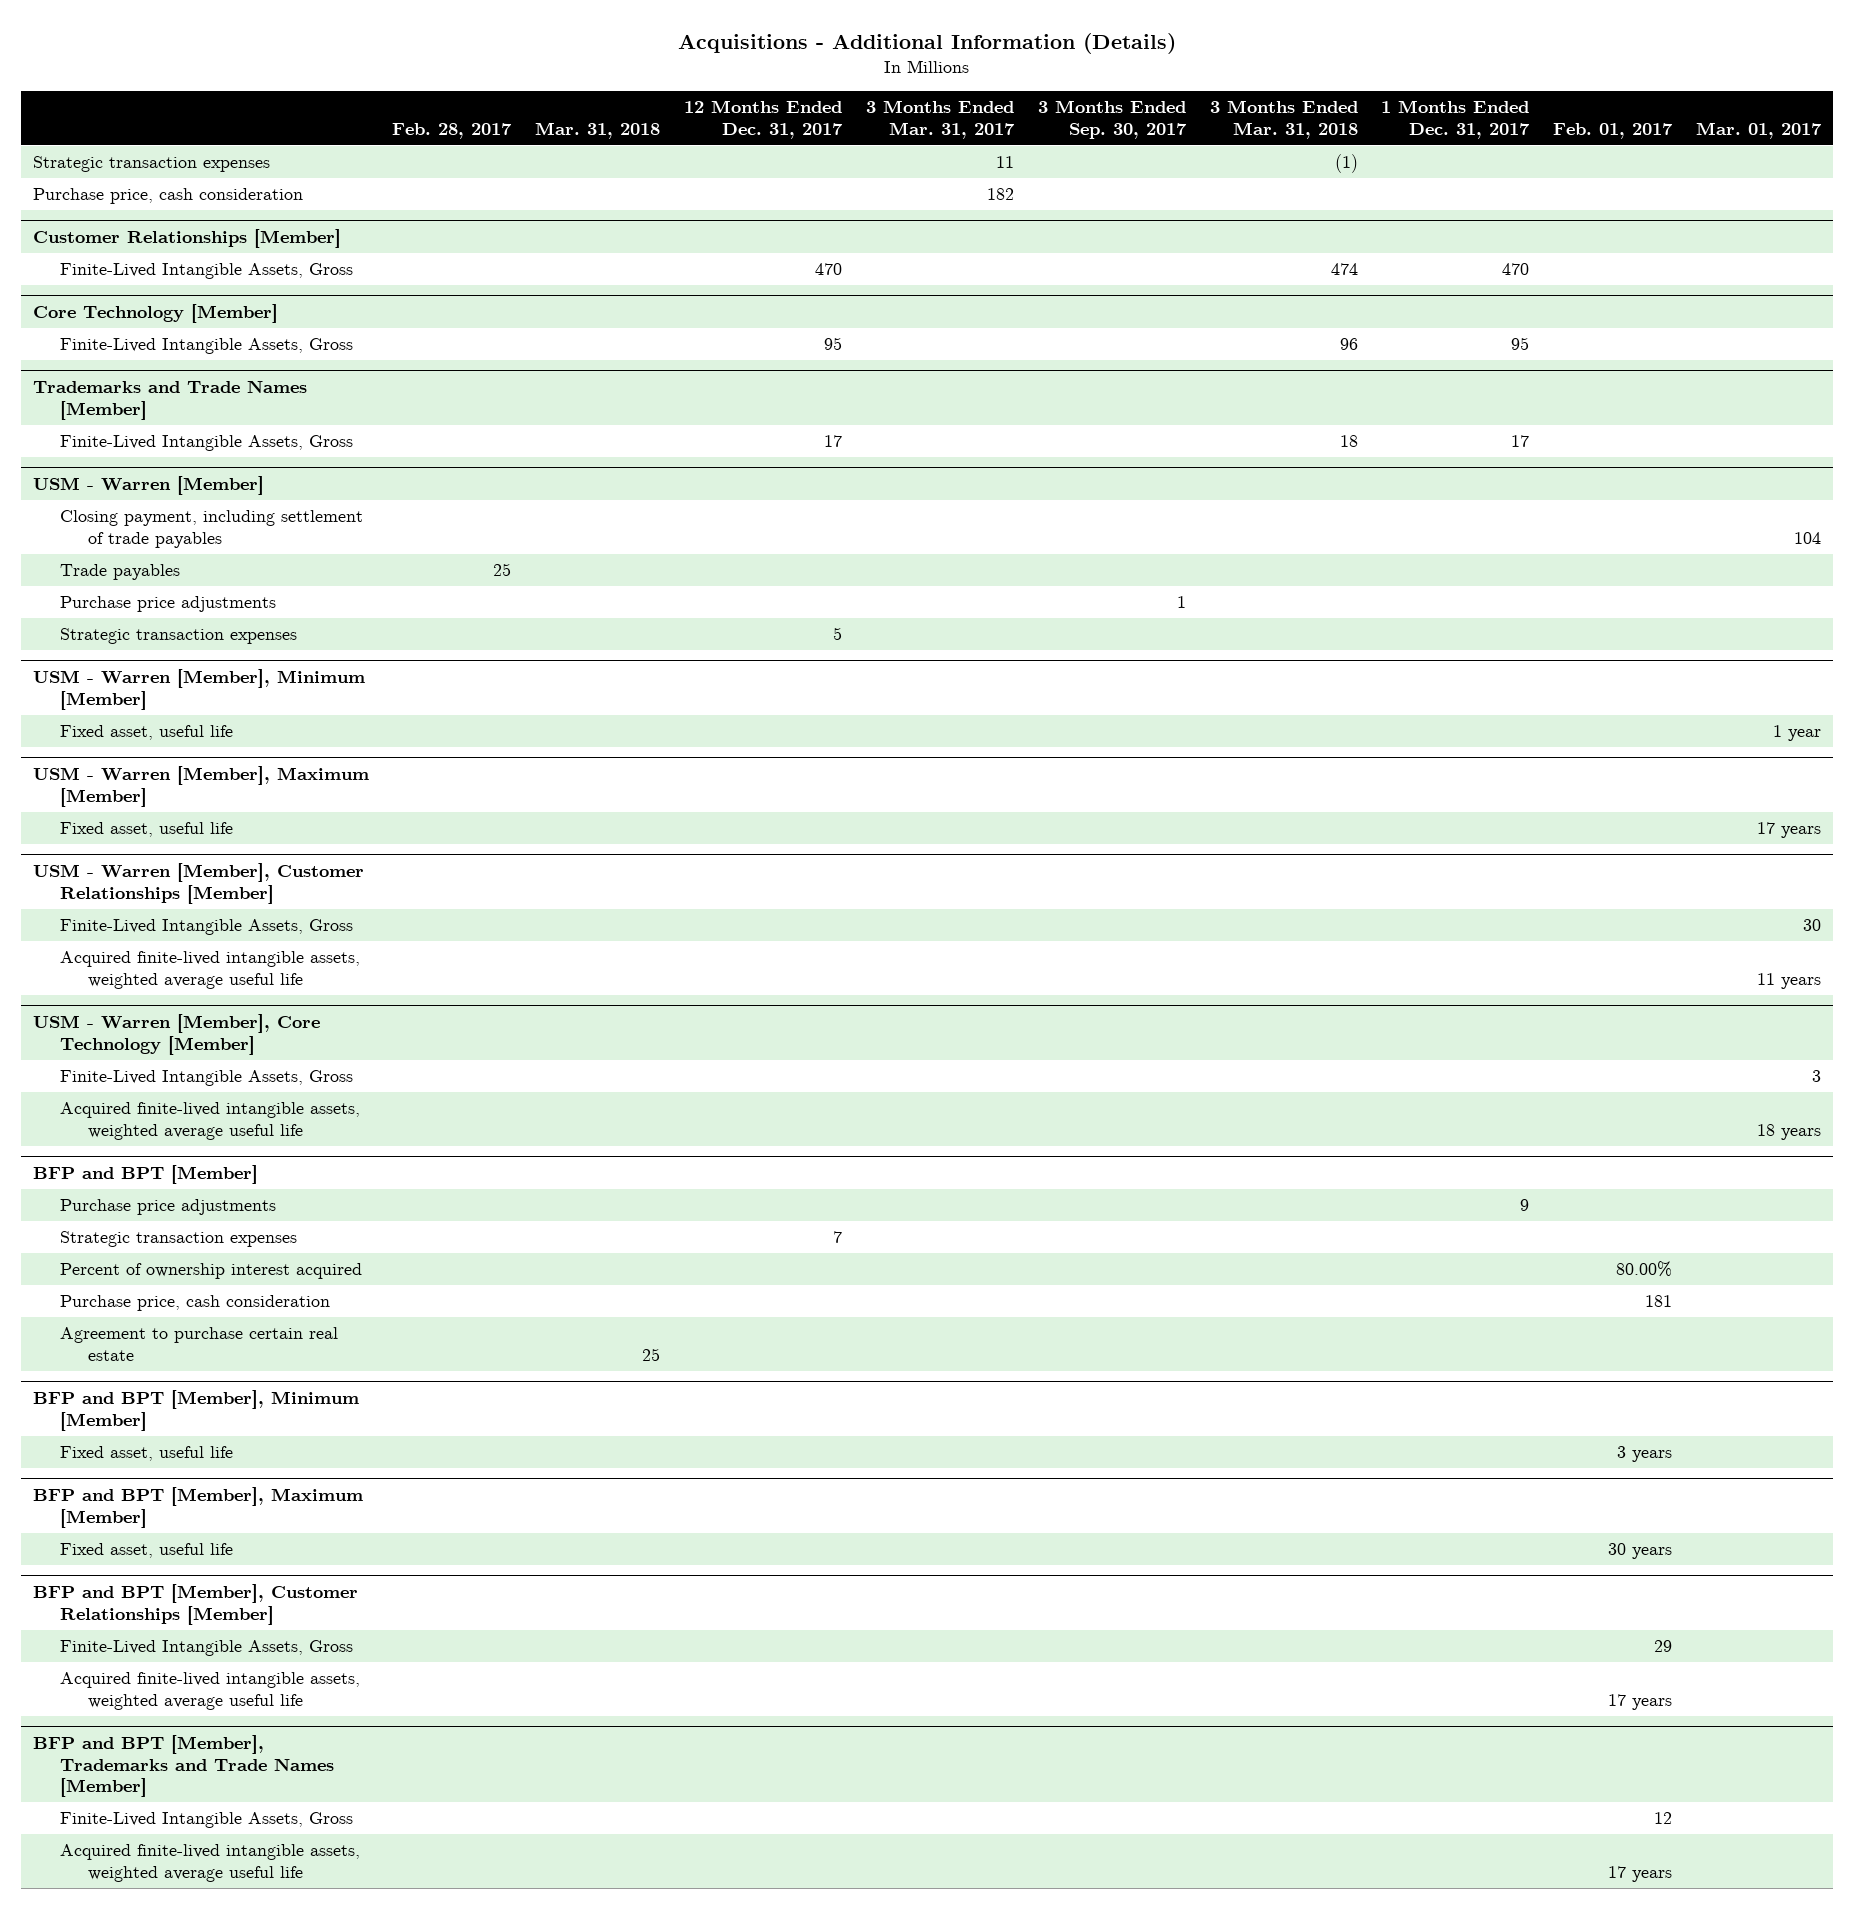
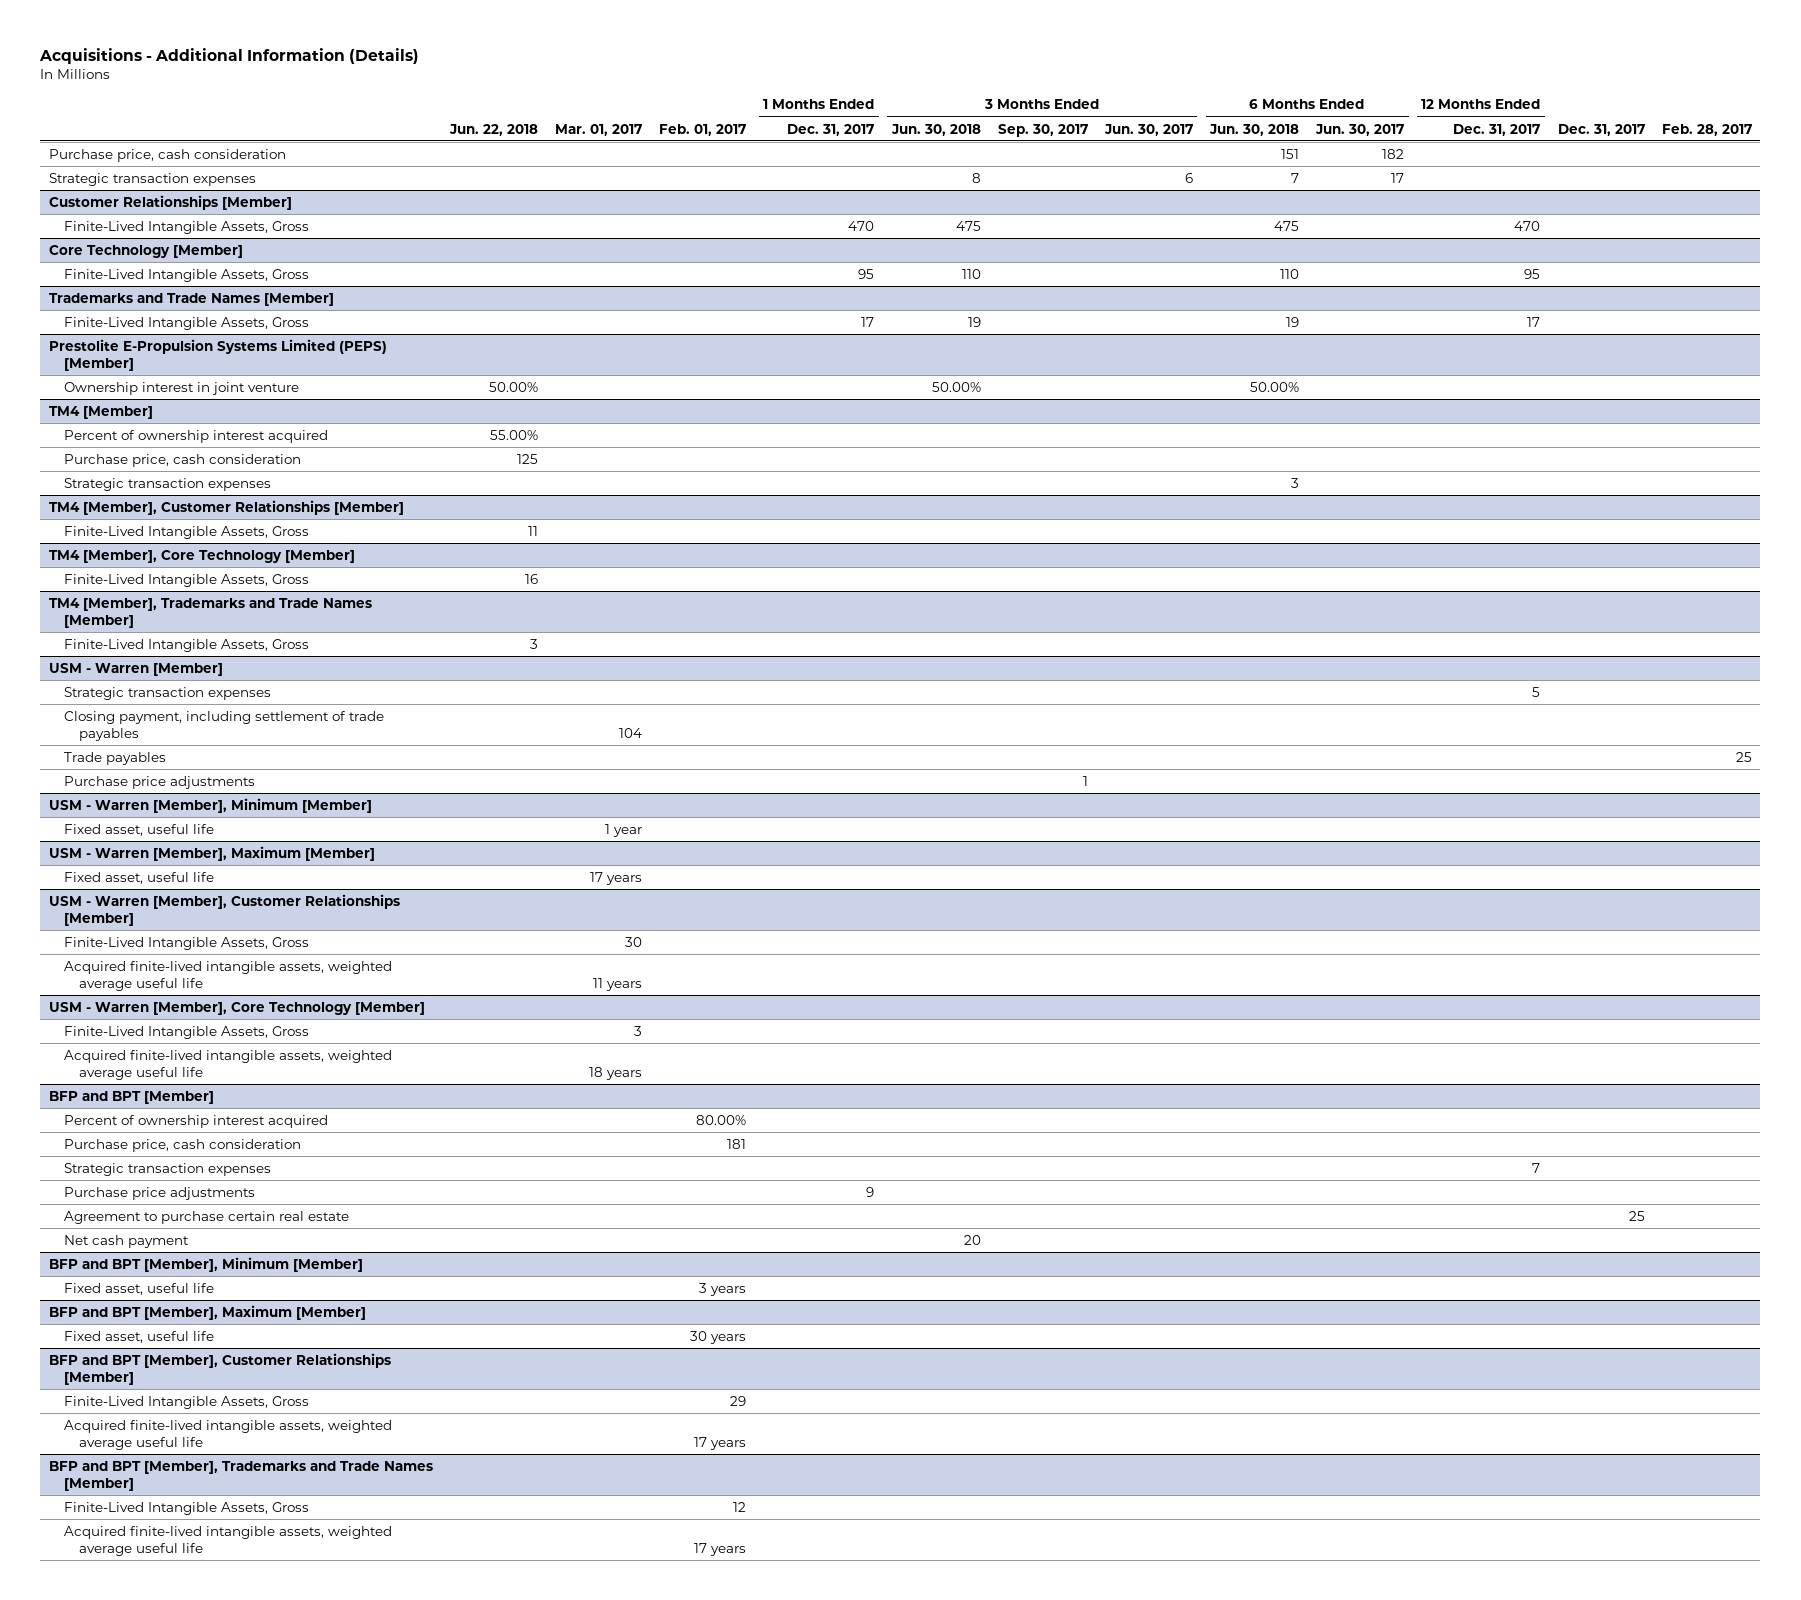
- | Feb. 28, 2017 | Mar. 31, 2018 | 12 Months Ended Dec. 31, 2017 | 3 Months Ended Mar. 31, 2017 | 3 Months Ended Sep. 30, 2017 | 3 Months Ended Mar. 31, 2018 | 1 Months Ended Dec. 31, 2017 | Feb. 01, 2017 | Mar. 01, 2017
+ | Jun. 22, 2018 | Mar. 01, 2017 | Feb. 01, 2017 | 1 Months Ended Dec. 31, 2017 | 3 Months Ended Jun. 30, 2018 | 3 Months Ended Sep. 30, 2017 | 3 Months Ended Jun. 30, 2017 | 6 Months Ended Jun. 30, 2018 | 6 Months Ended Jun. 30, 2017 | 12 Months Ended Dec. 31, 2017 | Dec. 31, 2017 | Feb. 28, 2017
moved down: Strategic transaction expenses | | | | | 8 | | 6 | 7 | 17 | | |
+ Prestolite E-Propulsion Systems Limited (PEPS) [Member]
+ Ownership interest in joint venture | 50.00% | | | | 50.00% | | | 50.00% | | | |
+ TM4 [Member]
+ Percent of ownership interest acquired | 55.00% | | | | | | | | | | |
+ Purchase price, cash consideration | 125 | | | | | | | | | | |
+ Strategic transaction expenses | | | | | | | | 3 | | | |
+ TM4 [Member], Customer Relationships [Member]
+ Finite-Lived Intangible Assets, Gross | 11 | | | | | | | | | | |
+ TM4 [Member], Core Technology [Member]
+ Finite-Lived Intangible Assets, Gross | 16 | | | | | | | | | | |
+ TM4 [Member], Trademarks and Trade Names [Member]
+ Finite-Lived Intangible Assets, Gross | 3 | | | | | | | | | | |
@ USM - Warren [Member]
moved up: Strategic transaction expenses | | | | | | | | | | 5 | |
@ BFP and BPT [Member]
moved down: Strategic transaction expenses | | | | | | | | | | 7 | |
moved down: Purchase price adjustments | | | | 9 | | | | | | | |
+ Net cash payment | | | | | 20 | | | | | | |

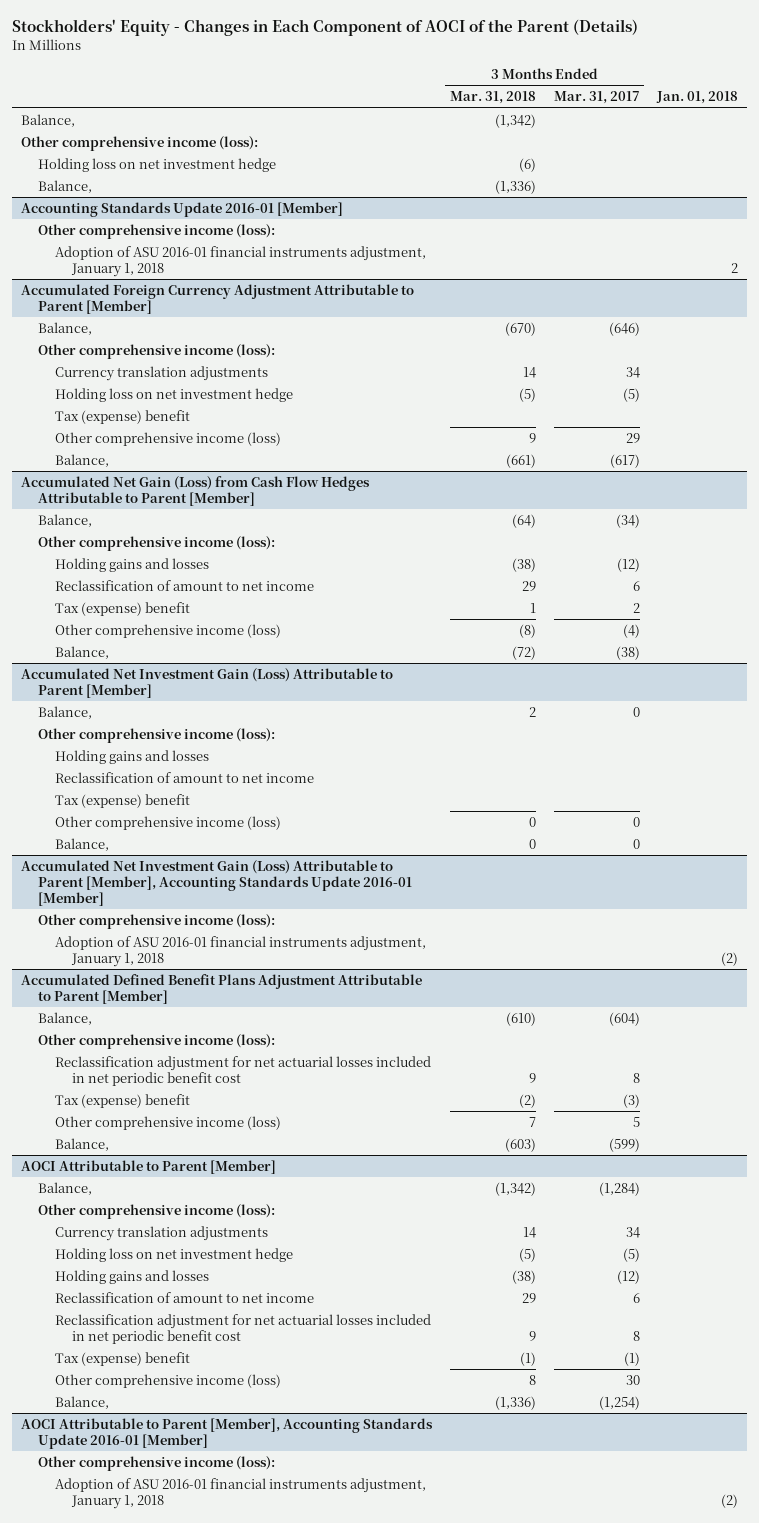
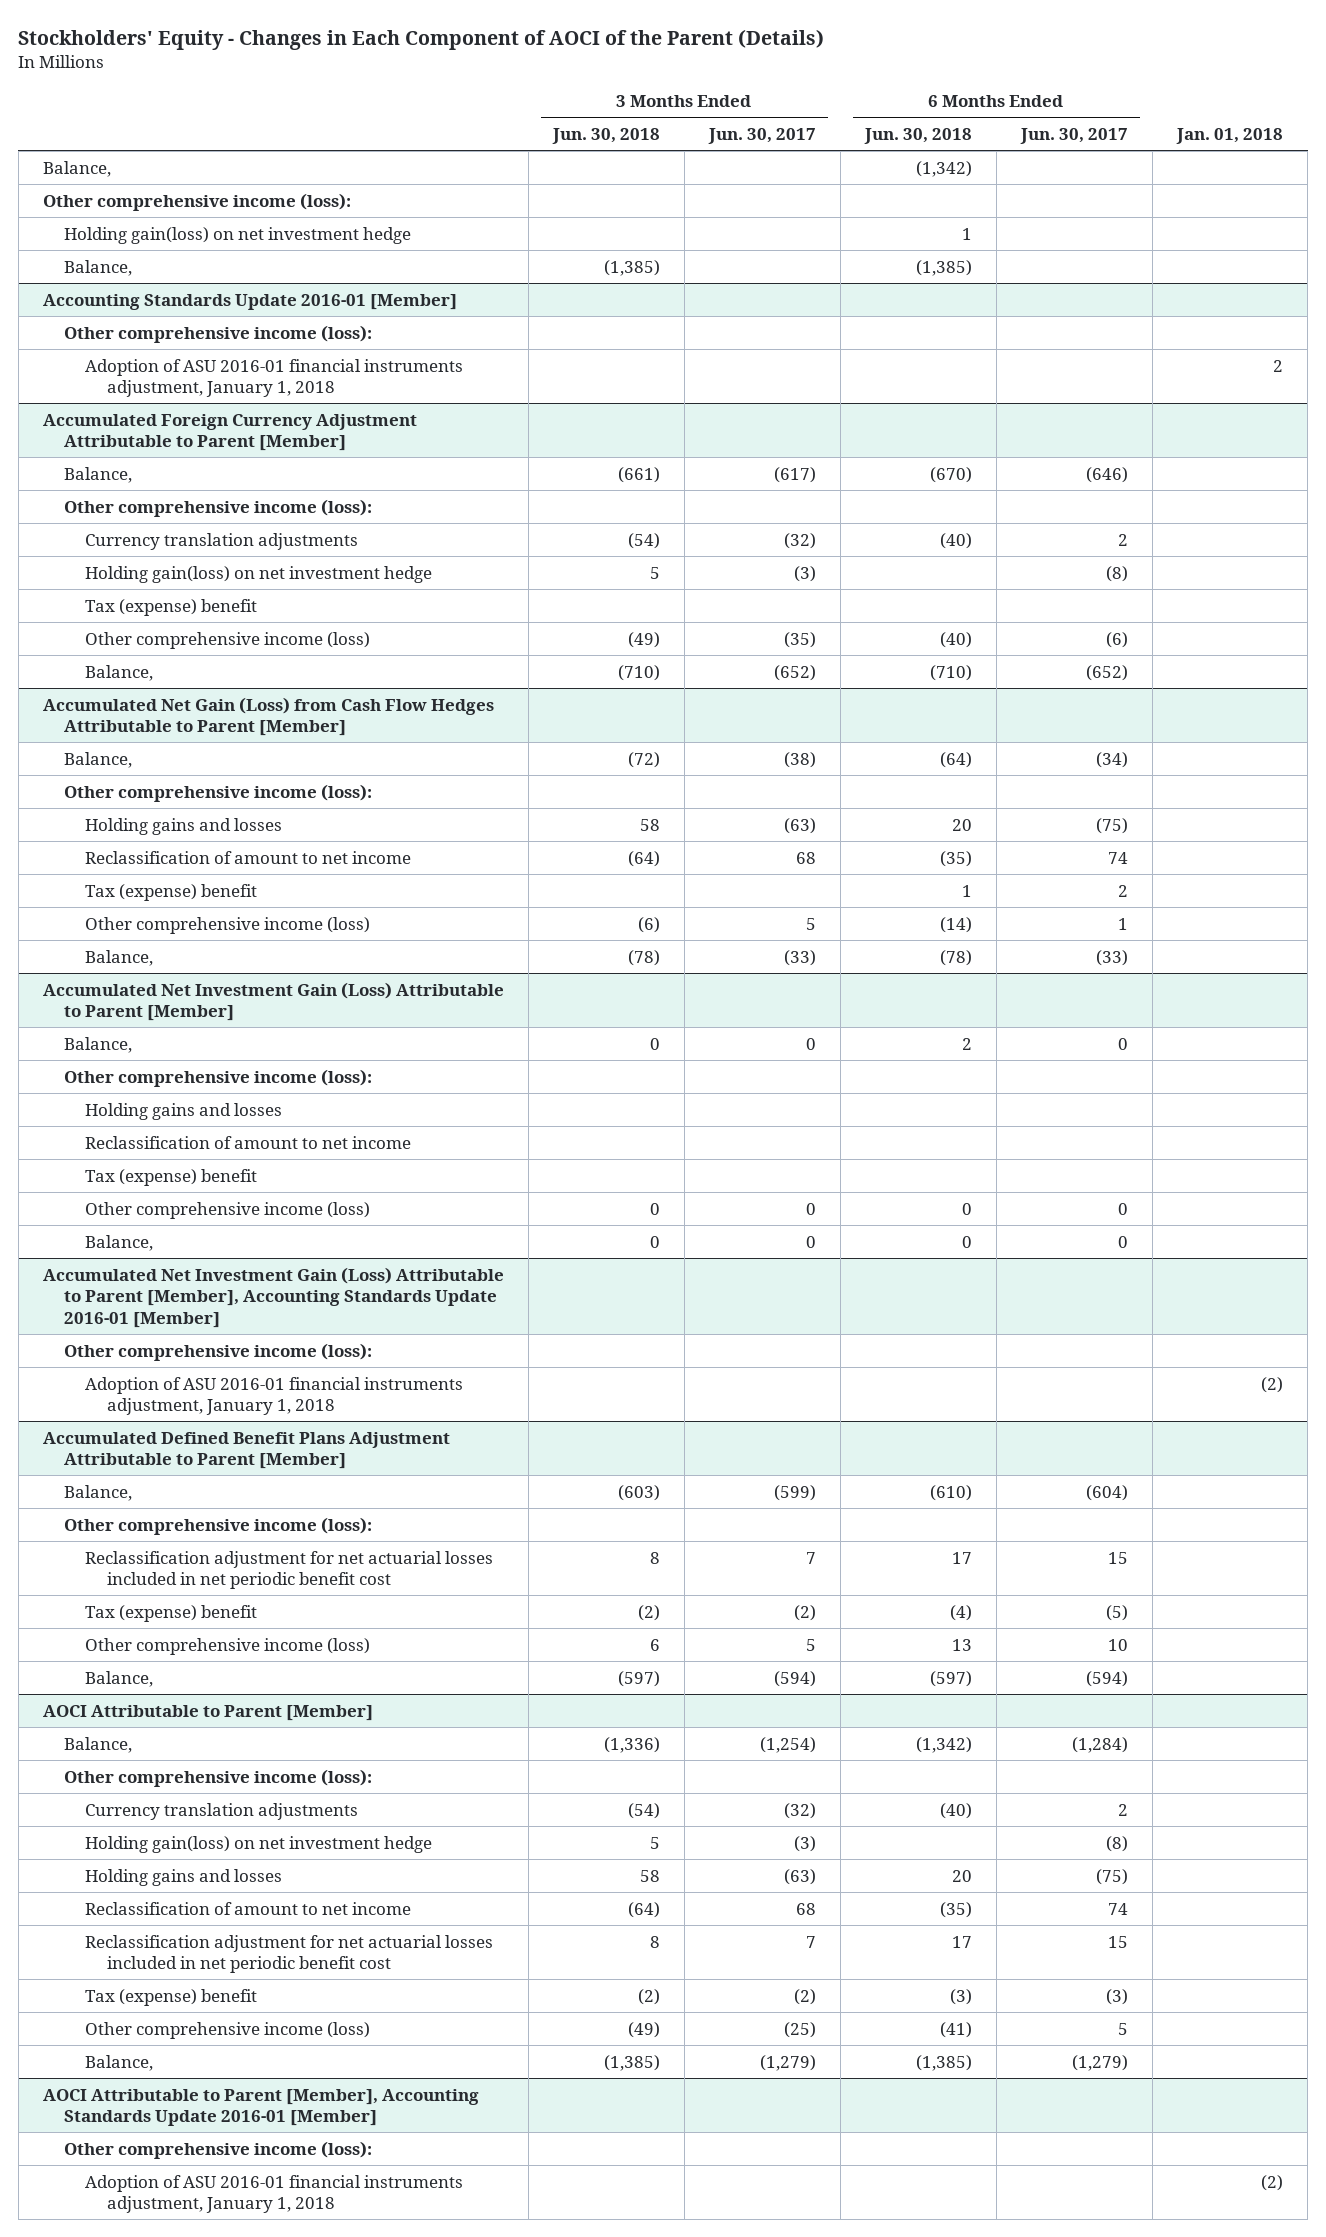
- | 3 Months Ended Mar. 31, 2018 | 3 Months Ended Mar. 31, 2017 | Jan. 01, 2018
+ | 3 Months Ended Jun. 30, 2018 | 3 Months Ended Jun. 30, 2017 | 6 Months Ended Jun. 30, 2018 | 6 Months Ended Jun. 30, 2017 | Jan. 01, 2018
- Holding loss on net investment hedge | (6) | |
+ Holding gain(loss) on net investment hedge | | | 1 | |
@ Accumulated Foreign Currency Adjustment Attributable to Parent [Member]
- Holding loss on net investment hedge | (5) | (5) |
+ Holding gain(loss) on net investment hedge | 5 | (3) | | (8) |
@ AOCI Attributable to Parent [Member]
- Holding loss on net investment hedge | (5) | (5) |
+ Holding gain(loss) on net investment hedge | 5 | (3) | | (8) |

